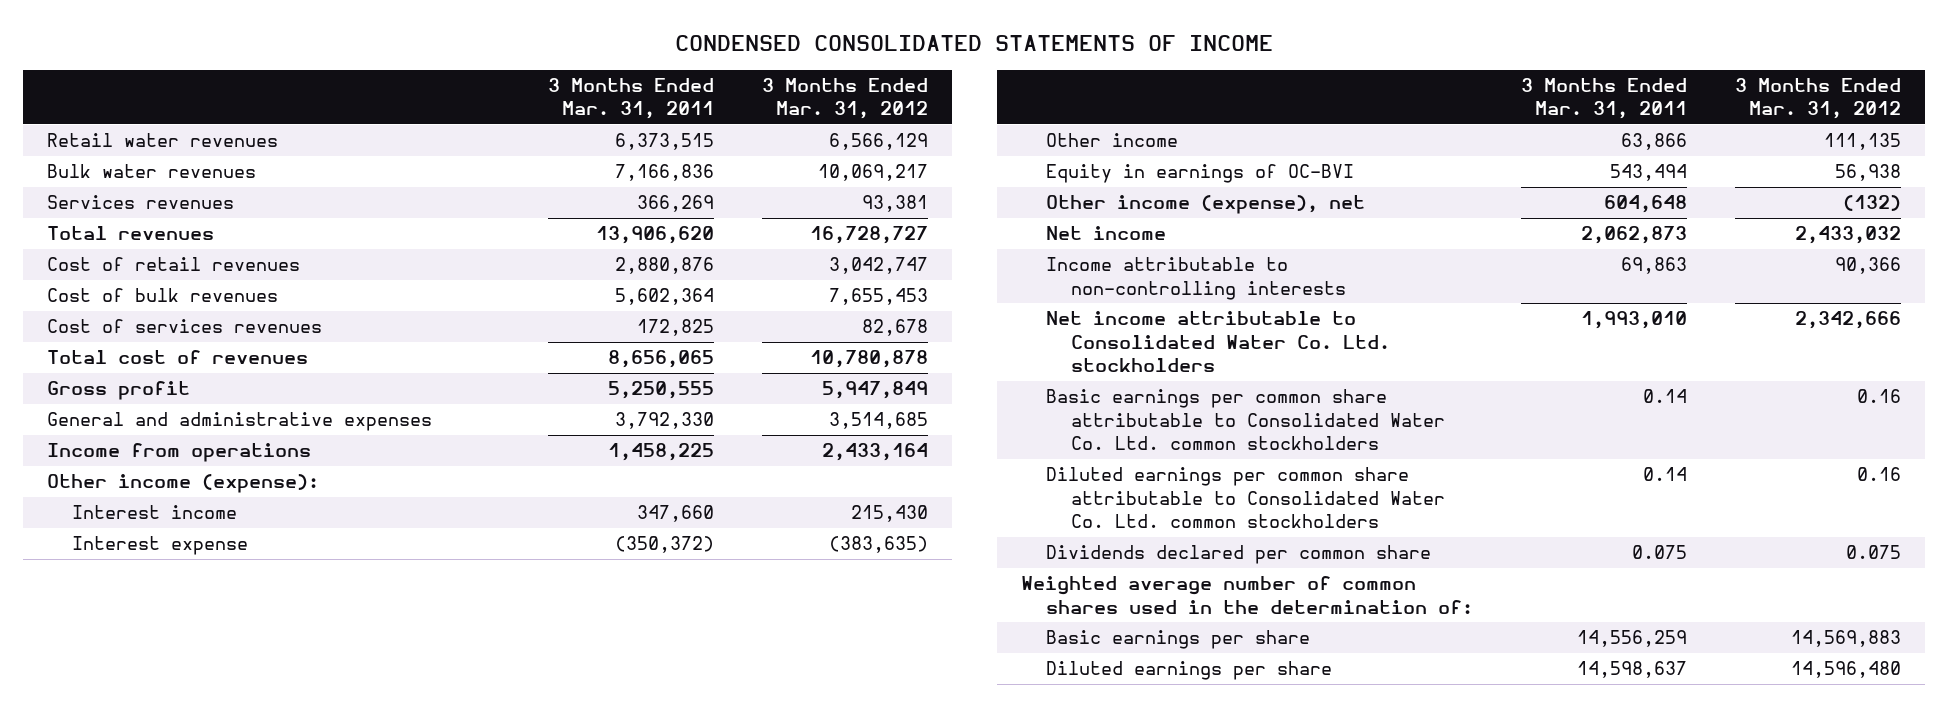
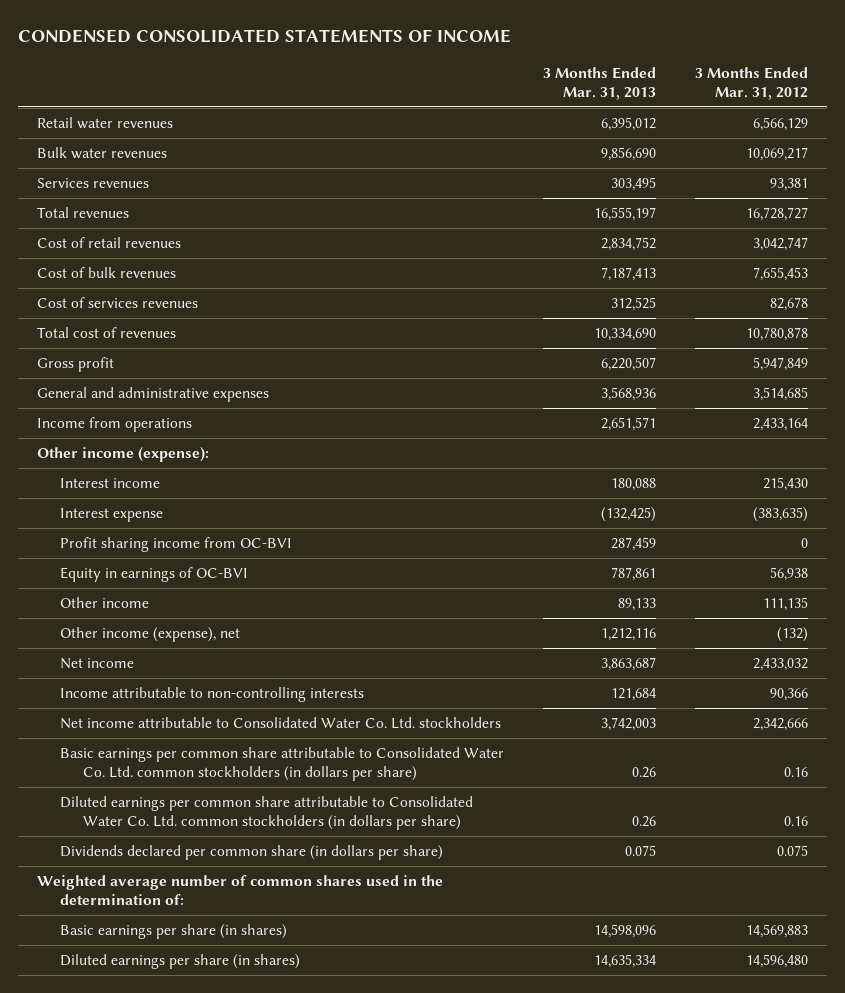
- | 3 Months Ended Mar. 31, 2011 | 3 Months Ended Mar. 31, 2012
+ | 3 Months Ended Mar. 31, 2013 | 3 Months Ended Mar. 31, 2012
+ Profit sharing income from OC-BVI | 287,459 | 0
moved down: Other income | 89,133 | 111,135
- Basic earnings per common share attributable to Consolidated Water Co. Ltd. common stockholders | 0.14 | 0.16
- Diluted earnings per common share attributable to Consolidated Water Co. Ltd. common stockholders | 0.14 | 0.16
- Dividends declared per common share | 0.075 | 0.075
+ Basic earnings per common share attributable to Consolidated Water Co. Ltd. common stockholders (in dollars per share) | 0.26 | 0.16
+ Diluted earnings per common share attributable to Consolidated Water Co. Ltd. common stockholders (in dollars per share) | 0.26 | 0.16
+ Dividends declared per common share (in dollars per share) | 0.075 | 0.075
- Basic earnings per share | 14,556,259 | 14,569,883
- Diluted earnings per share | 14,598,637 | 14,596,480
+ Basic earnings per share (in shares) | 14,598,096 | 14,569,883
+ Diluted earnings per share (in shares) | 14,635,334 | 14,596,480

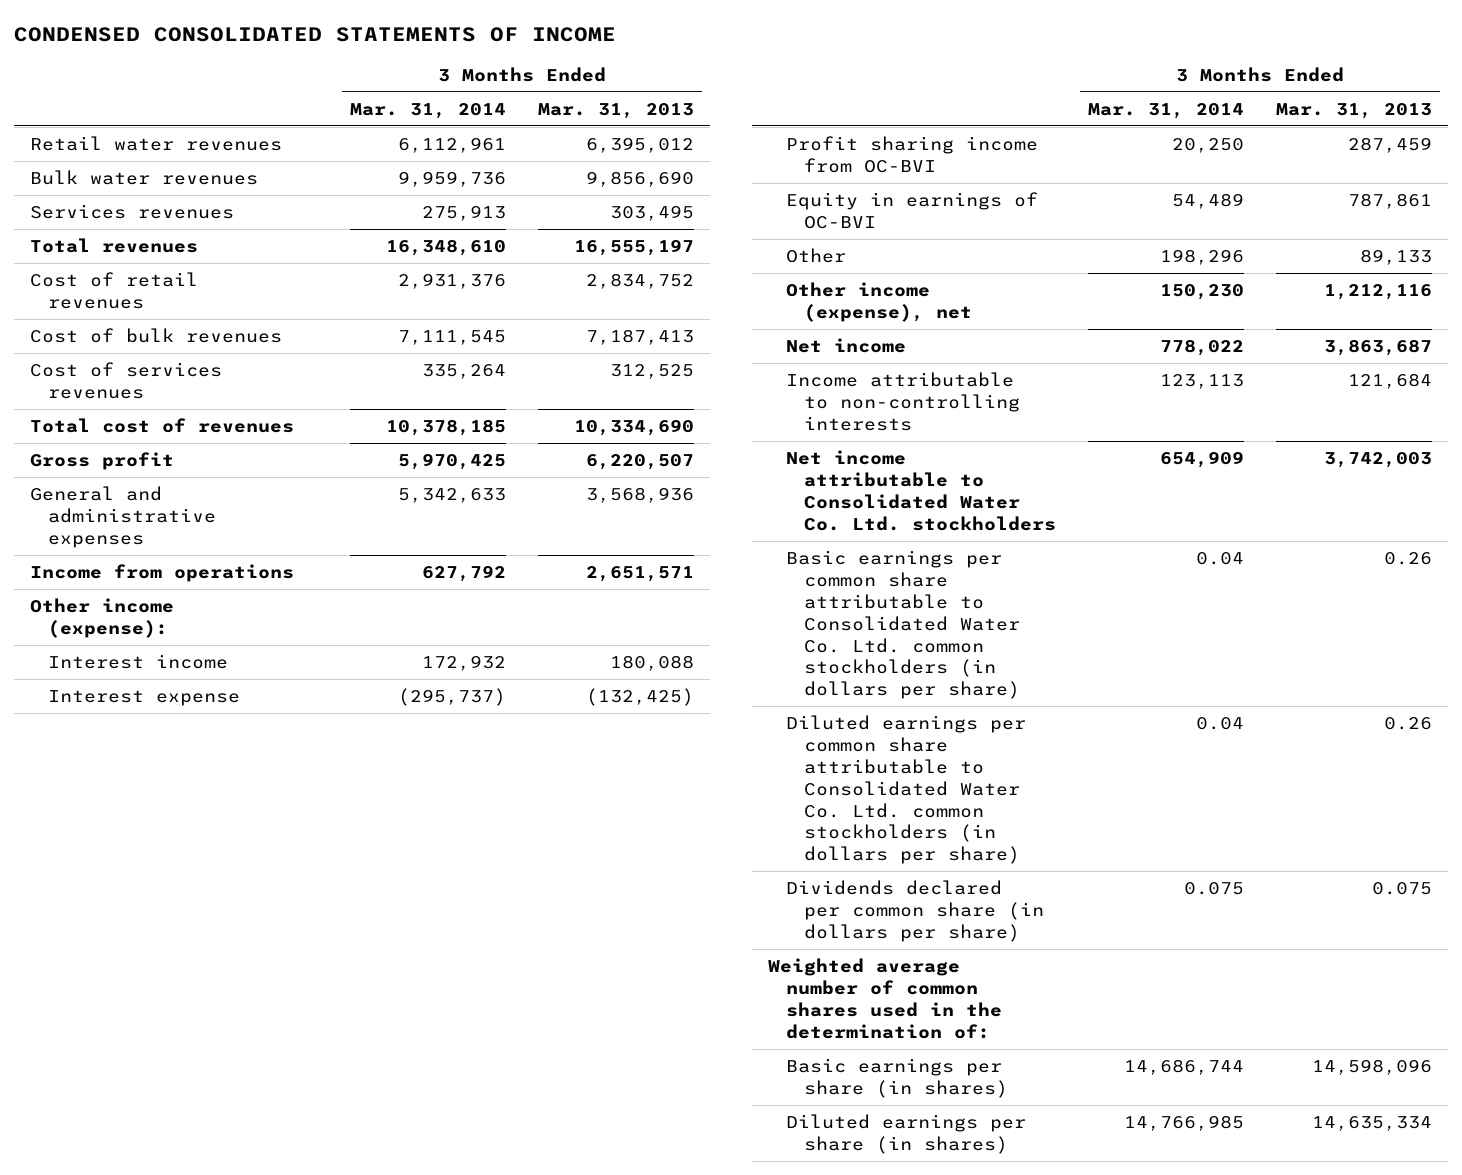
- | 3 Months Ended Mar. 31, 2013 | 3 Months Ended Mar. 31, 2012
+ | 3 Months Ended Mar. 31, 2014 | 3 Months Ended Mar. 31, 2013
- Other income | 89,133 | 111,135
+ Other | 198,296 | 89,133

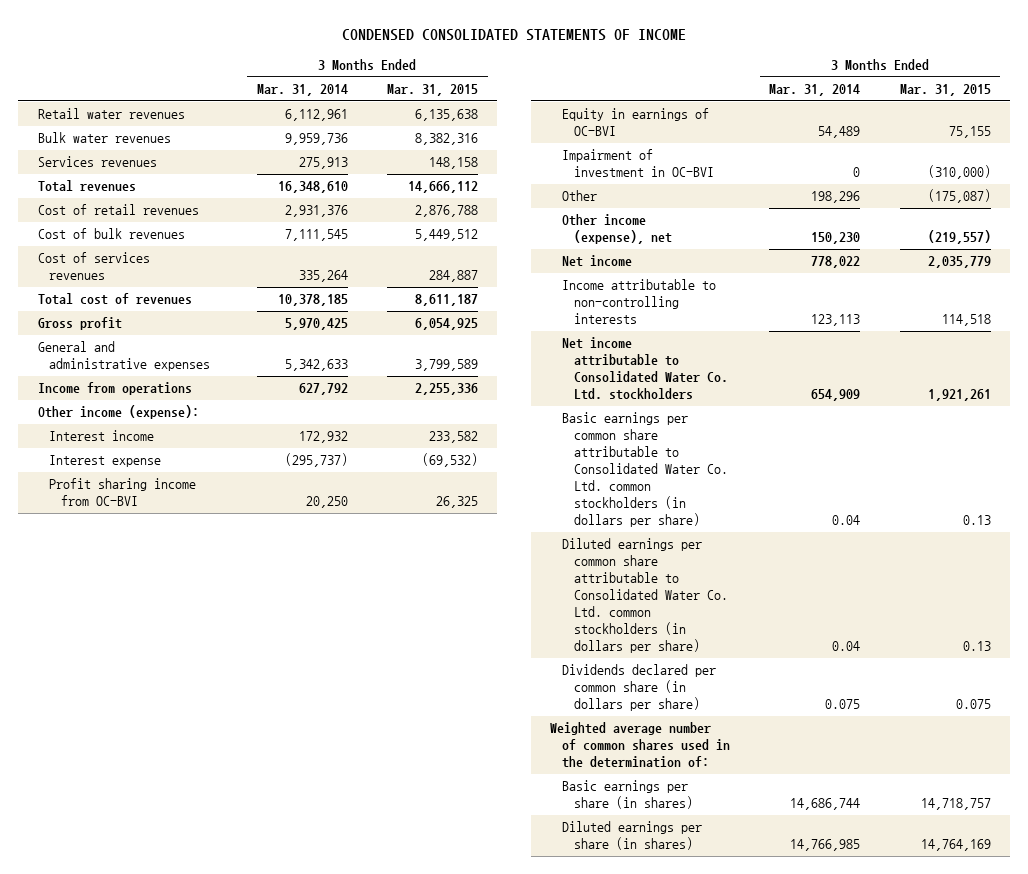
- | 3 Months Ended Mar. 31, 2014 | 3 Months Ended Mar. 31, 2013
+ | 3 Months Ended Mar. 31, 2014 | 3 Months Ended Mar. 31, 2015
+ Impairment of investment in OC-BVI | 0 | (310,000)

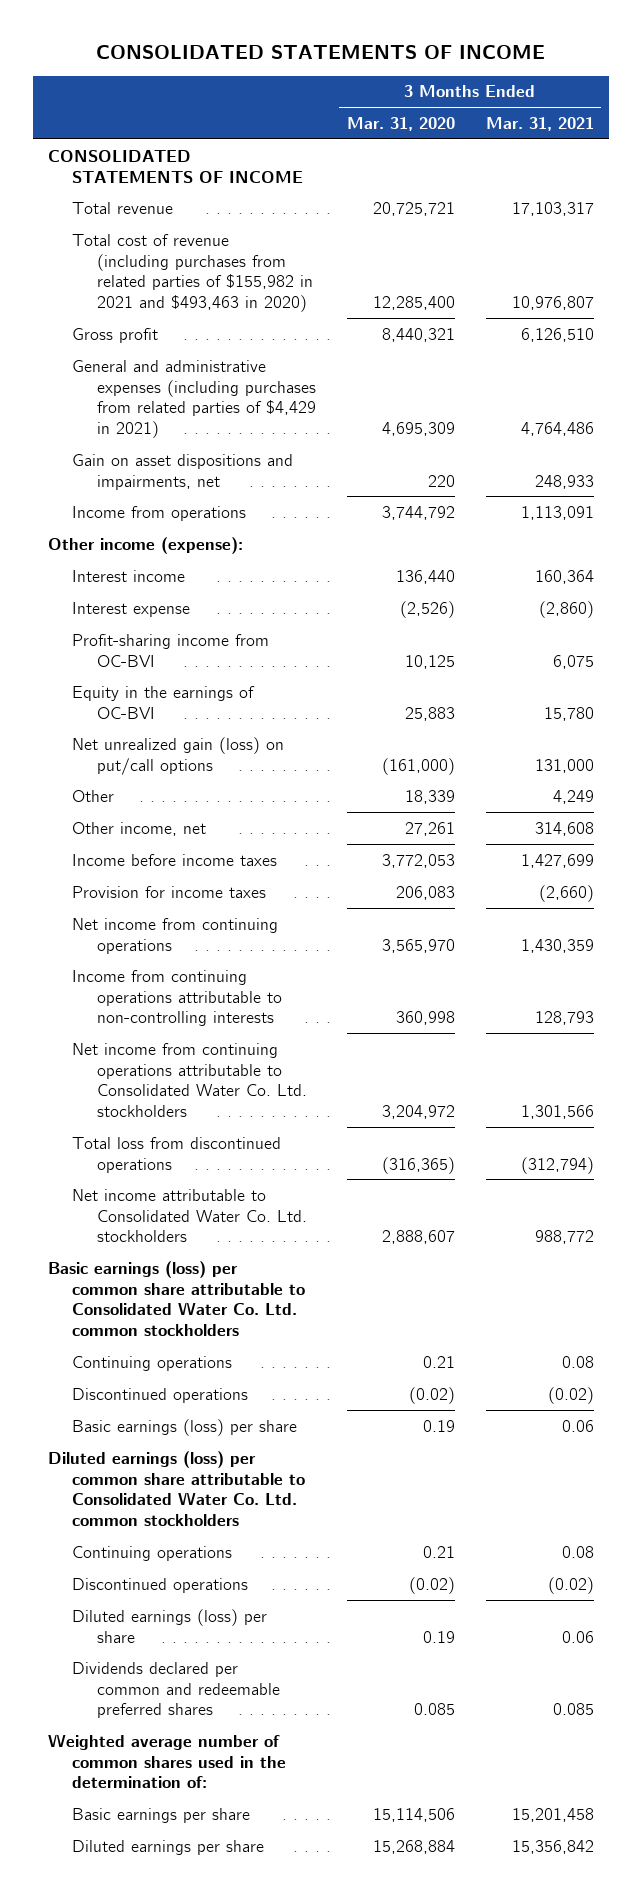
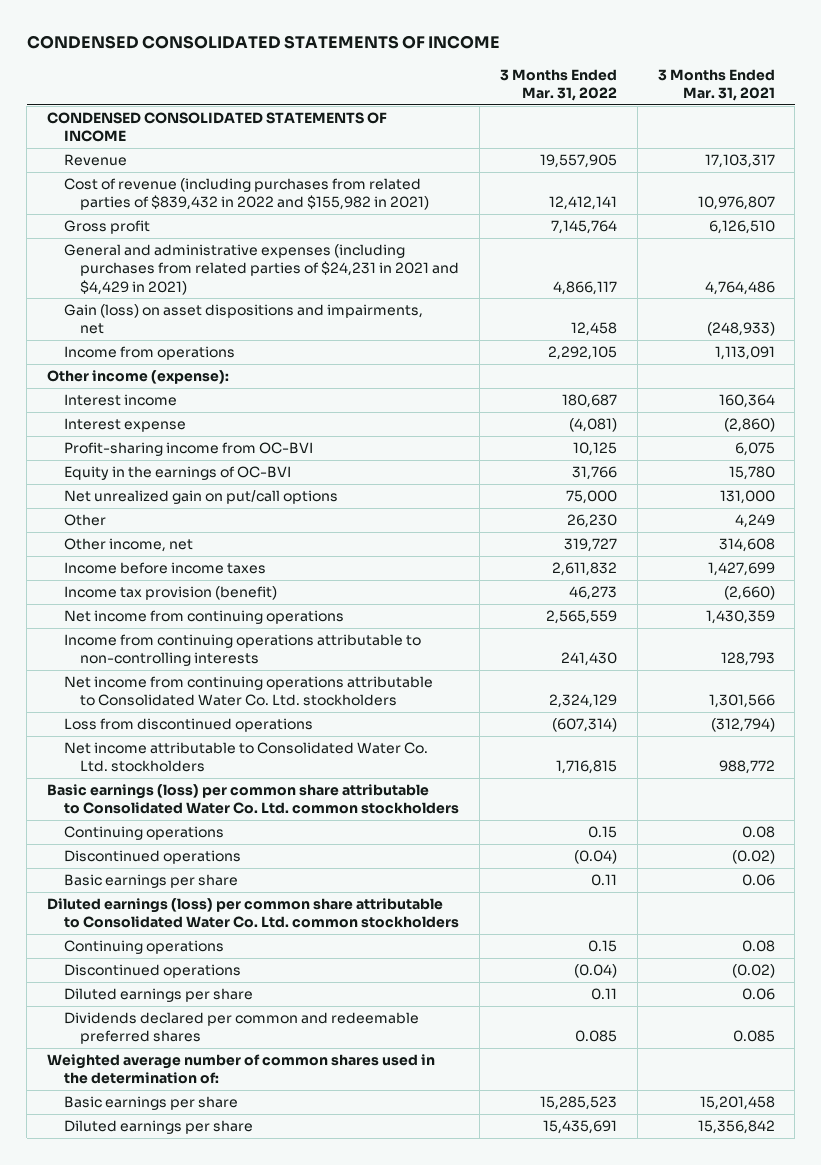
- CONSOLIDATED STATEMENTS OF INCOME
+ CONDENSED CONSOLIDATED STATEMENTS OF INCOME
- | 3 Months Ended Mar. 31, 2020 | 3 Months Ended Mar. 31, 2021
+ | 3 Months Ended Mar. 31, 2022 | 3 Months Ended Mar. 31, 2021
- CONSOLIDATED STATEMENTS OF INCOME
- Total revenue | 20,725,721 | 17,103,317
- Total cost of revenue (including purchases from related parties of $155,982 in 2021 and $493,463 in 2020) | 12,285,400 | 10,976,807
+ CONDENSED CONSOLIDATED STATEMENTS OF INCOME
+ Revenue | 19,557,905 | 17,103,317
+ Cost of revenue (including purchases from related parties of $839,432 in 2022 and $155,982 in 2021) | 12,412,141 | 10,976,807
- General and administrative expenses (including purchases from related parties of $4,429 in 2021) | 4,695,309 | 4,764,486
- Gain on asset dispositions and impairments, net | 220 | 248,933
+ General and administrative expenses (including purchases from related parties of $24,231 in 2021 and $4,429 in 2021) | 4,866,117 | 4,764,486
+ Gain (loss) on asset dispositions and impairments, net | 12,458 | (248,933)
- Net unrealized gain (loss) on put/call options | (161,000) | 131,000
+ Net unrealized gain on put/call options | 75,000 | 131,000
- Provision for income taxes | 206,083 | (2,660)
+ Income tax provision (benefit) | 46,273 | (2,660)
- Total loss from discontinued operations | (316,365) | (312,794)
+ Loss from discontinued operations | (607,314) | (312,794)
- Basic earnings (loss) per share | 0.19 | 0.06
+ Basic earnings per share | 0.11 | 0.06
- Diluted earnings (loss) per share | 0.19 | 0.06
+ Diluted earnings per share | 0.11 | 0.06

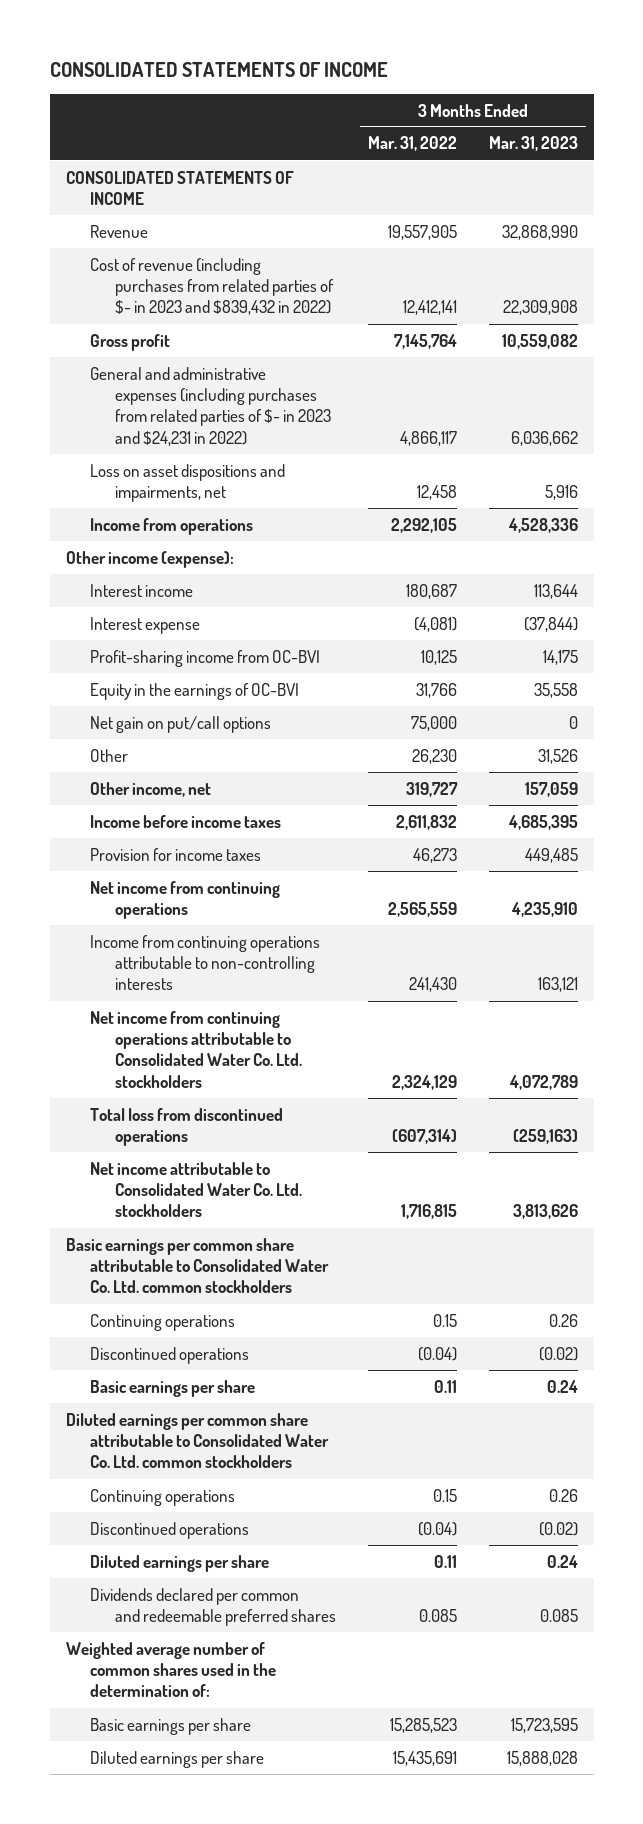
- CONDENSED CONSOLIDATED STATEMENTS OF INCOME
+ CONSOLIDATED STATEMENTS OF INCOME
- | 3 Months Ended Mar. 31, 2022 | 3 Months Ended Mar. 31, 2021
+ | 3 Months Ended Mar. 31, 2022 | 3 Months Ended Mar. 31, 2023
- CONDENSED CONSOLIDATED STATEMENTS OF INCOME
+ CONSOLIDATED STATEMENTS OF INCOME
- Cost of revenue (including purchases from related parties of $839,432 in 2022 and $155,982 in 2021) | 12,412,141 | 10,976,807
+ Cost of revenue (including purchases from related parties of $- in 2023 and $839,432 in 2022) | 12,412,141 | 22,309,908
- General and administrative expenses (including purchases from related parties of $24,231 in 2021 and $4,429 in 2021) | 4,866,117 | 4,764,486
- Gain (loss) on asset dispositions and impairments, net | 12,458 | (248,933)
+ General and administrative expenses (including purchases from related parties of $- in 2023 and $24,231 in 2022) | 4,866,117 | 6,036,662
+ Loss on asset dispositions and impairments, net | 12,458 | 5,916
- Net unrealized gain on put/call options | 75,000 | 131,000
+ Net gain on put/call options | 75,000 | 0
- Income tax provision (benefit) | 46,273 | (2,660)
+ Provision for income taxes | 46,273 | 449,485
- Loss from discontinued operations | (607,314) | (312,794)
+ Total loss from discontinued operations | (607,314) | (259,163)
- Basic earnings (loss) per common share attributable to Consolidated Water Co. Ltd. common stockholders
+ Basic earnings per common share attributable to Consolidated Water Co. Ltd. common stockholders
- Diluted earnings (loss) per common share attributable to Consolidated Water Co. Ltd. common stockholders
+ Diluted earnings per common share attributable to Consolidated Water Co. Ltd. common stockholders

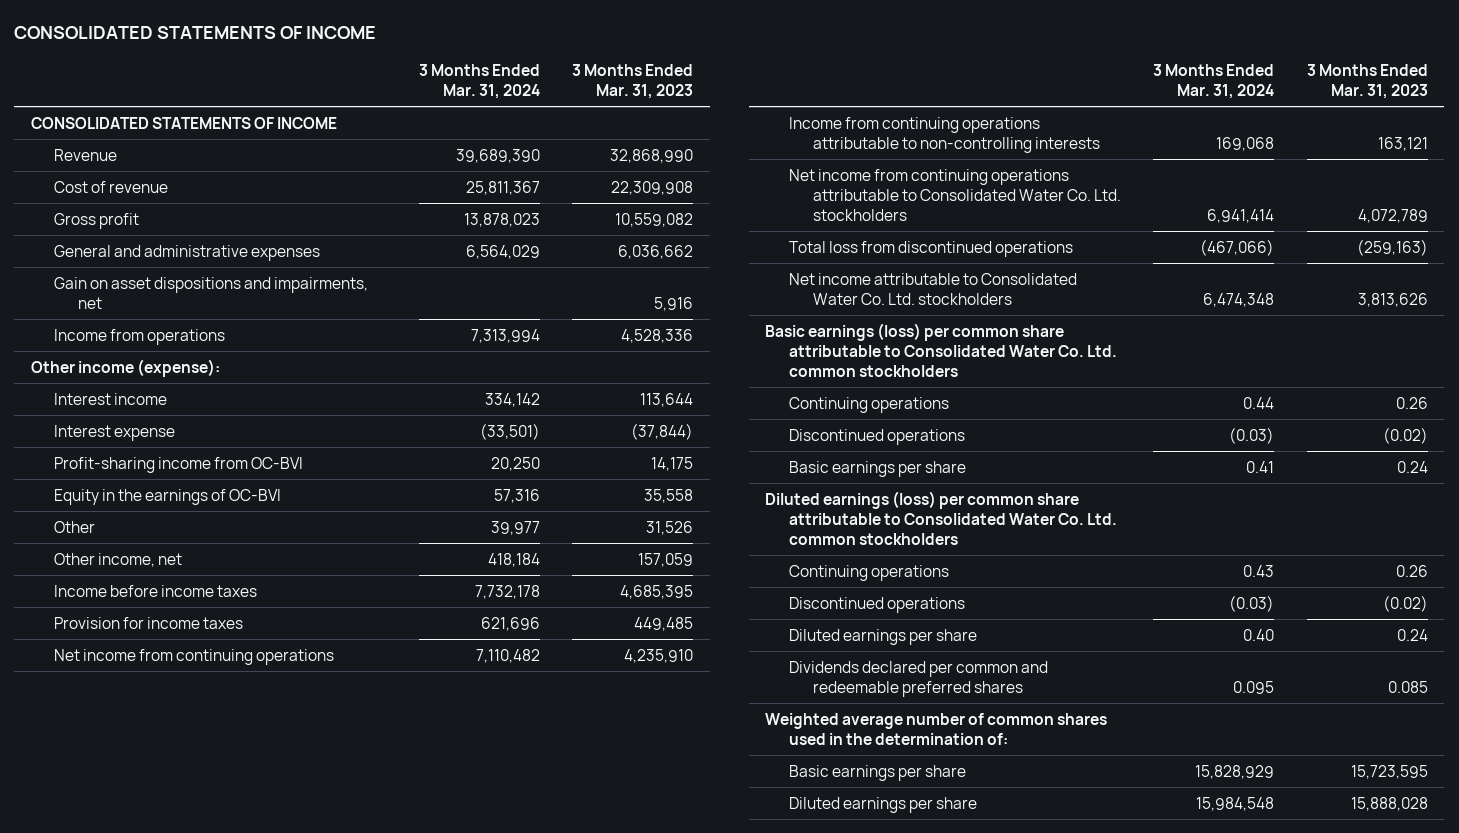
- | 3 Months Ended Mar. 31, 2022 | 3 Months Ended Mar. 31, 2023
+ | 3 Months Ended Mar. 31, 2024 | 3 Months Ended Mar. 31, 2023
- Cost of revenue (including purchases from related parties of $- in 2023 and $839,432 in 2022) | 12,412,141 | 22,309,908
+ Cost of revenue | 25,811,367 | 22,309,908
- General and administrative expenses (including purchases from related parties of $- in 2023 and $24,231 in 2022) | 4,866,117 | 6,036,662
- Loss on asset dispositions and impairments, net | 12,458 | 5,916
+ General and administrative expenses | 6,564,029 | 6,036,662
+ Gain on asset dispositions and impairments, net | | 5,916
- Net gain on put/call options | 75,000 | 0
- Basic earnings per common share attributable to Consolidated Water Co. Ltd. common stockholders
+ Basic earnings (loss) per common share attributable to Consolidated Water Co. Ltd. common stockholders
- Diluted earnings per common share attributable to Consolidated Water Co. Ltd. common stockholders
+ Diluted earnings (loss) per common share attributable to Consolidated Water Co. Ltd. common stockholders

